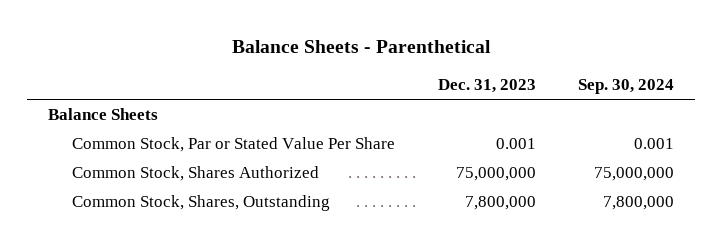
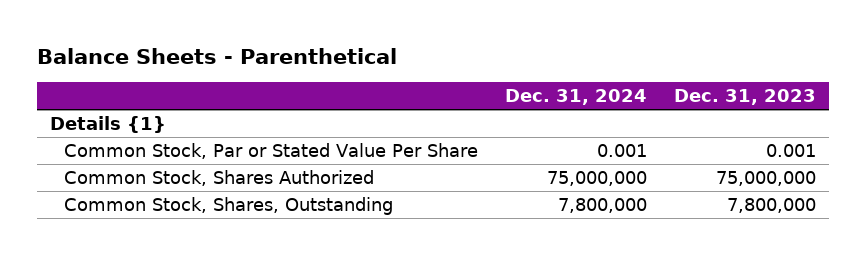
- | Dec. 31, 2023 | Sep. 30, 2024
+ | Dec. 31, 2024 | Dec. 31, 2023
- Balance Sheets
+ Details {1}

